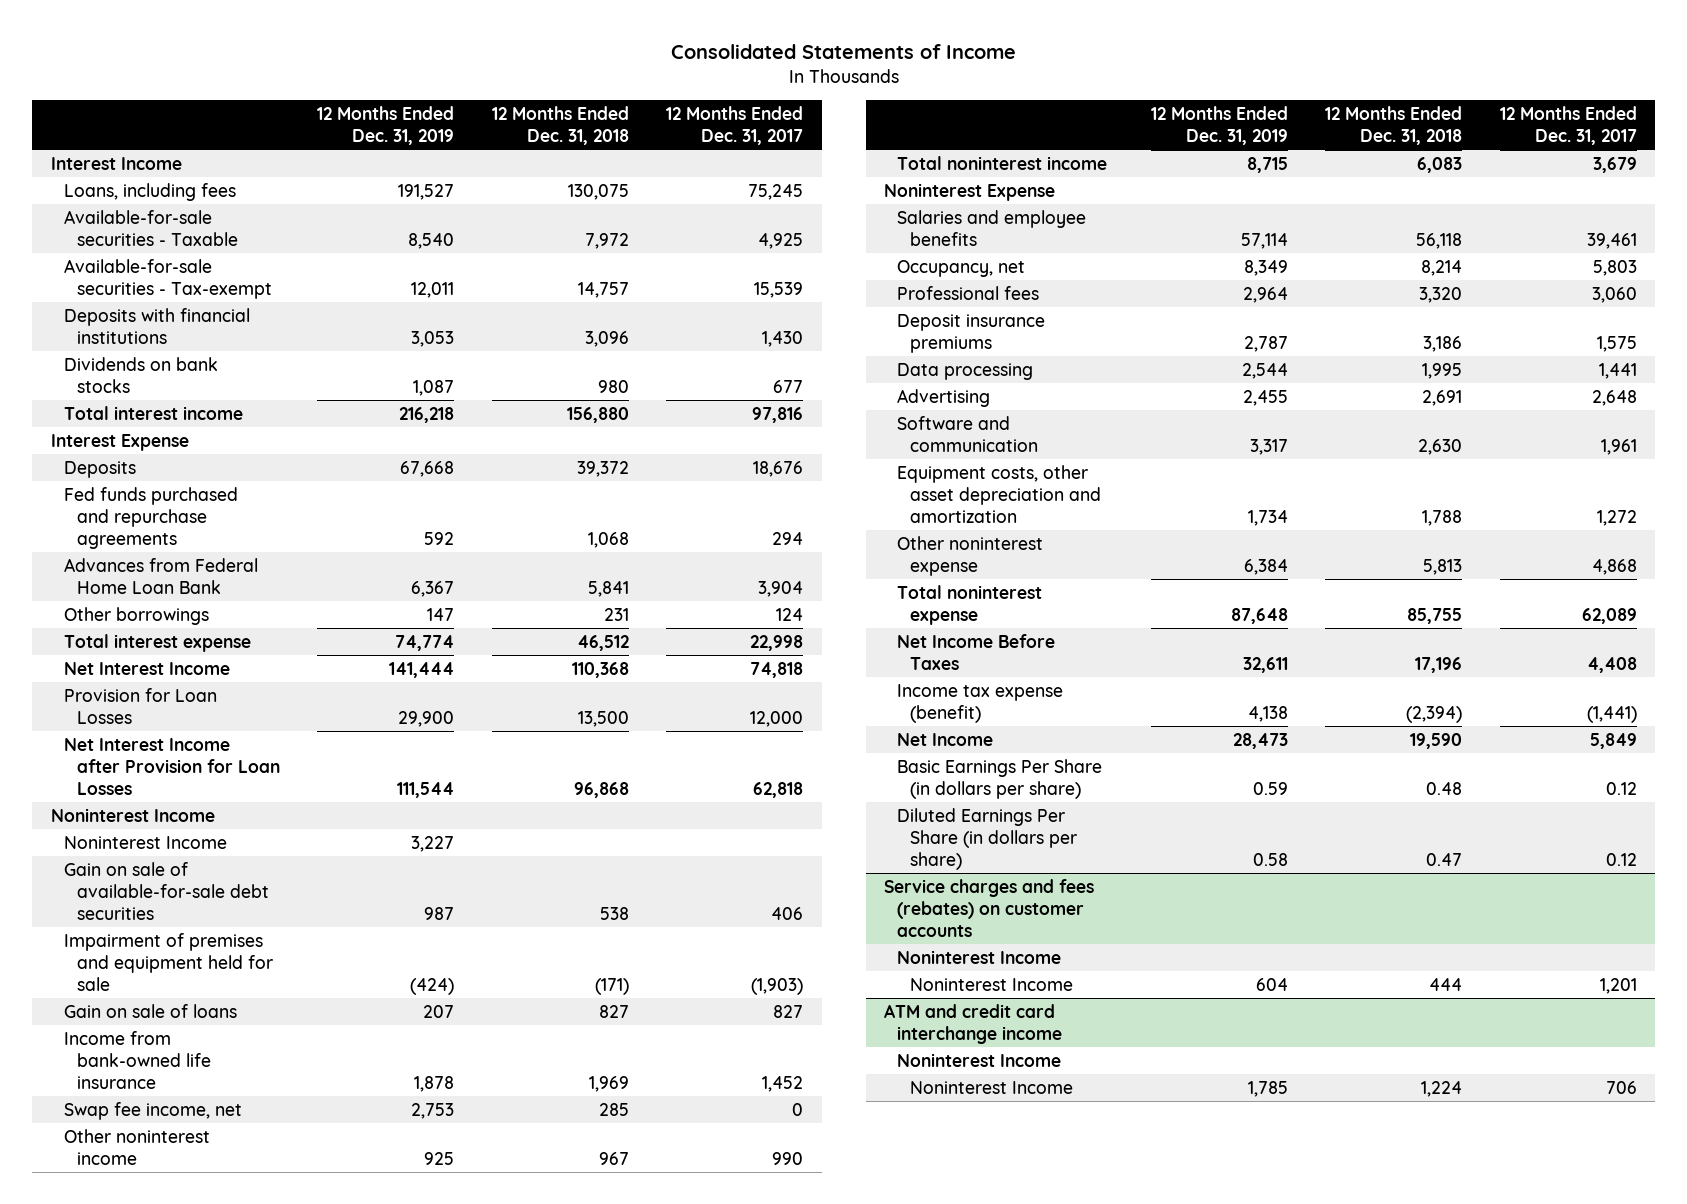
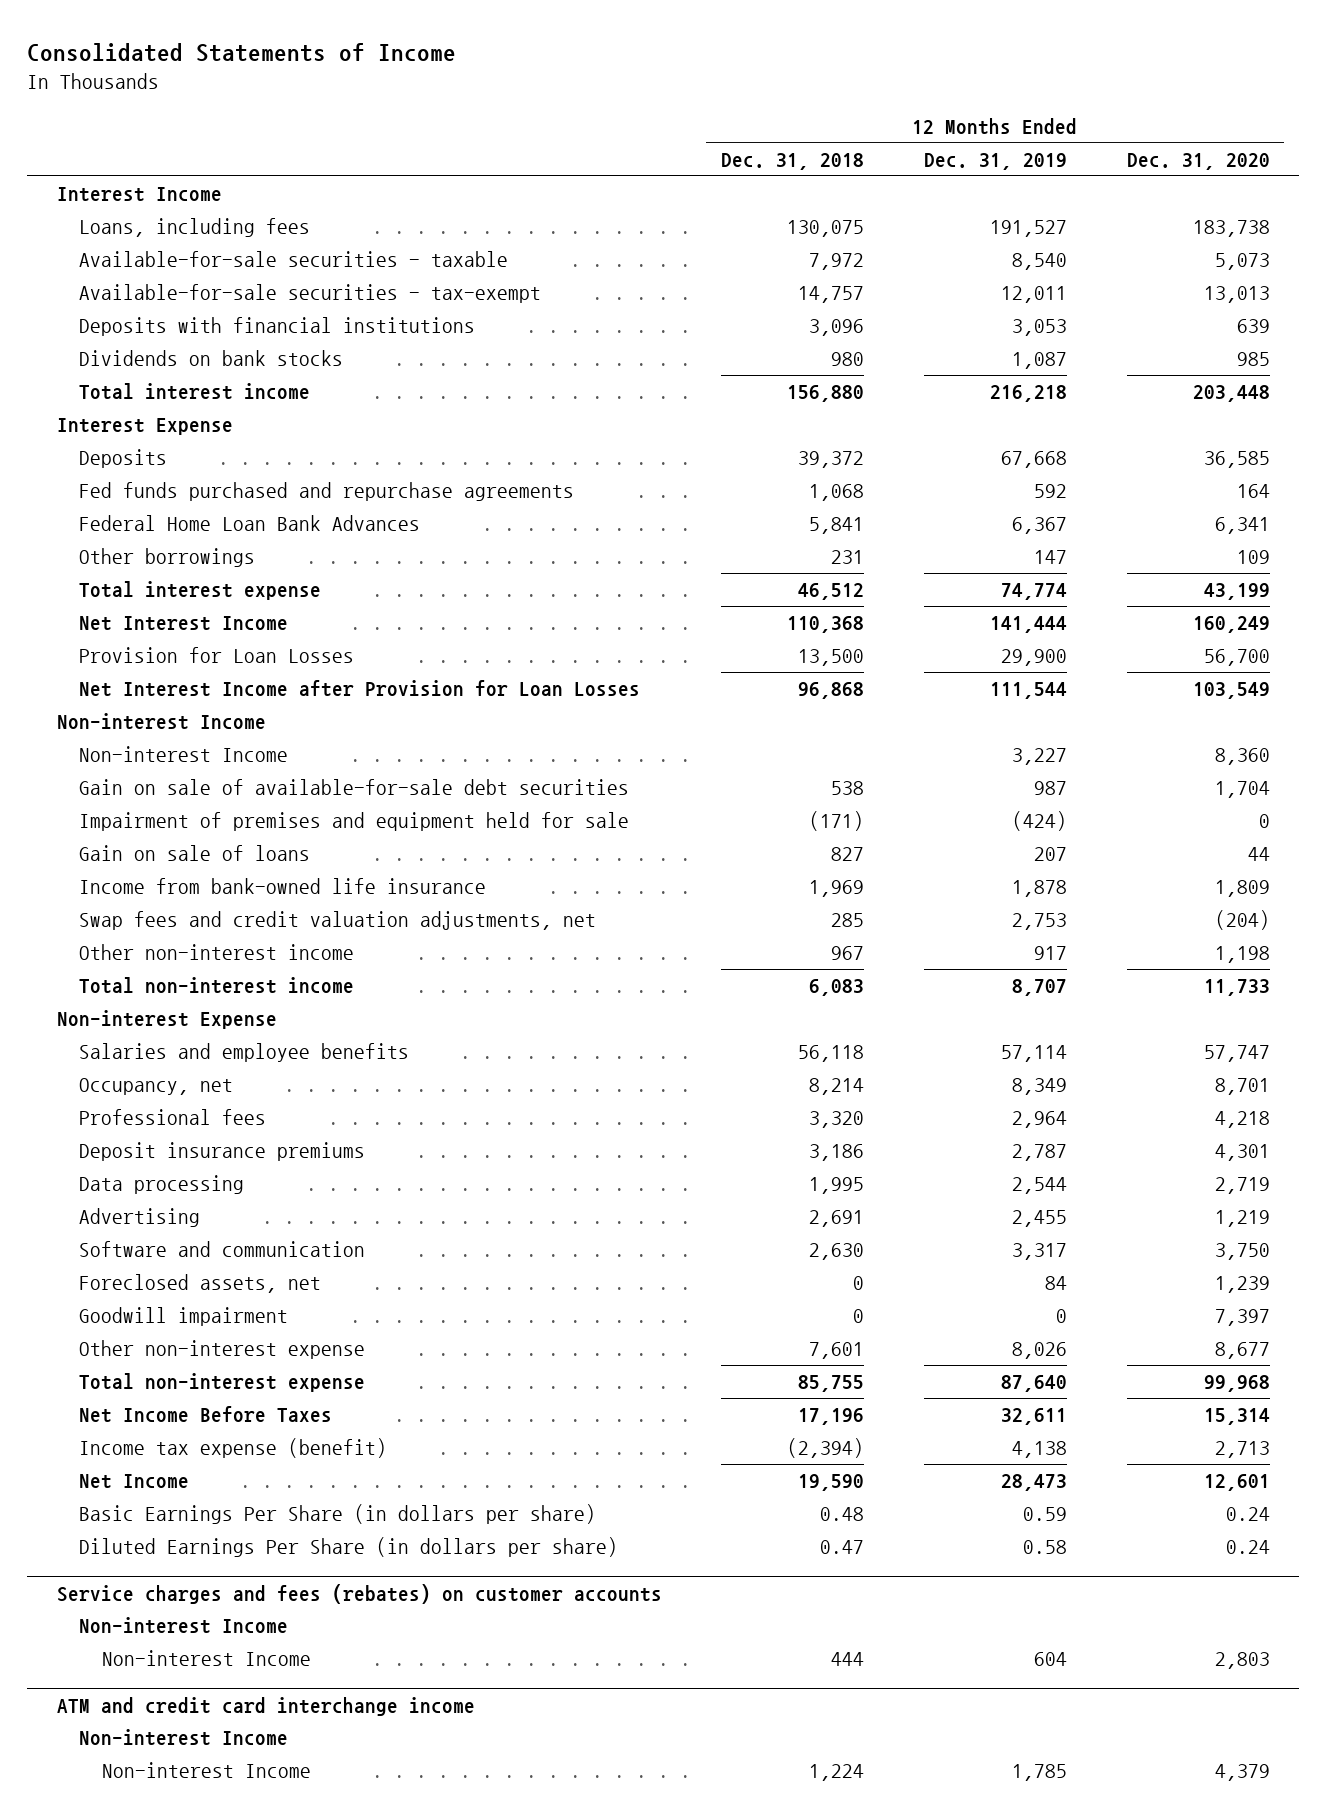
- | 12 Months Ended Dec. 31, 2019 | 12 Months Ended Dec. 31, 2018 | 12 Months Ended Dec. 31, 2017
+ | 12 Months Ended Dec. 31, 2018 | 12 Months Ended Dec. 31, 2019 | 12 Months Ended Dec. 31, 2020
- Available-for-sale securities - Taxable | 8,540 | 7,972 | 4,925
- Available-for-sale securities - Tax-exempt | 12,011 | 14,757 | 15,539
+ Available-for-sale securities - taxable | 7,972 | 8,540 | 5,073
+ Available-for-sale securities - tax-exempt | 14,757 | 12,011 | 13,013
- Advances from Federal Home Loan Bank | 6,367 | 5,841 | 3,904
+ Federal Home Loan Bank Advances | 5,841 | 6,367 | 6,341
- Noninterest Income
- Noninterest Income | 3,227 | |
+ Non-interest Income
+ Non-interest Income | | 3,227 | 8,360
- Swap fee income, net | 2,753 | 285 | 0
- Other noninterest income | 925 | 967 | 990
- Total noninterest income | 8,715 | 6,083 | 3,679
- Noninterest Expense
+ Swap fees and credit valuation adjustments, net | 285 | 2,753 | (204)
+ Other non-interest income | 967 | 917 | 1,198
+ Total non-interest income | 6,083 | 8,707 | 11,733
+ Non-interest Expense
- Equipment costs, other asset depreciation and amortization | 1,734 | 1,788 | 1,272
- Other noninterest expense | 6,384 | 5,813 | 4,868
- Total noninterest expense | 87,648 | 85,755 | 62,089
+ Foreclosed assets, net | 0 | 84 | 1,239
+ Goodwill impairment | 0 | 0 | 7,397
+ Other non-interest expense | 7,601 | 8,026 | 8,677
+ Total non-interest expense | 85,755 | 87,640 | 99,968
@ Service charges and fees (rebates) on customer accounts
- Noninterest Income
- Noninterest Income | 604 | 444 | 1,201
+ Non-interest Income
+ Non-interest Income | 444 | 604 | 2,803
@ ATM and credit card interchange income
- Noninterest Income
- Noninterest Income | 1,785 | 1,224 | 706
+ Non-interest Income
+ Non-interest Income | 1,224 | 1,785 | 4,379

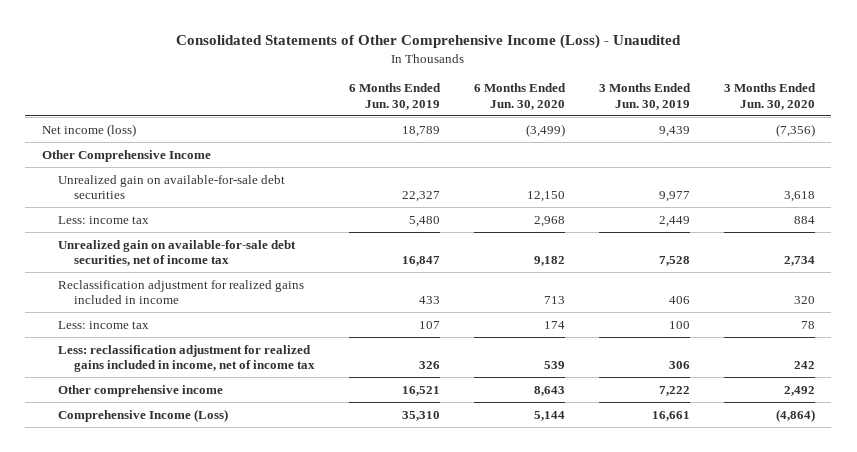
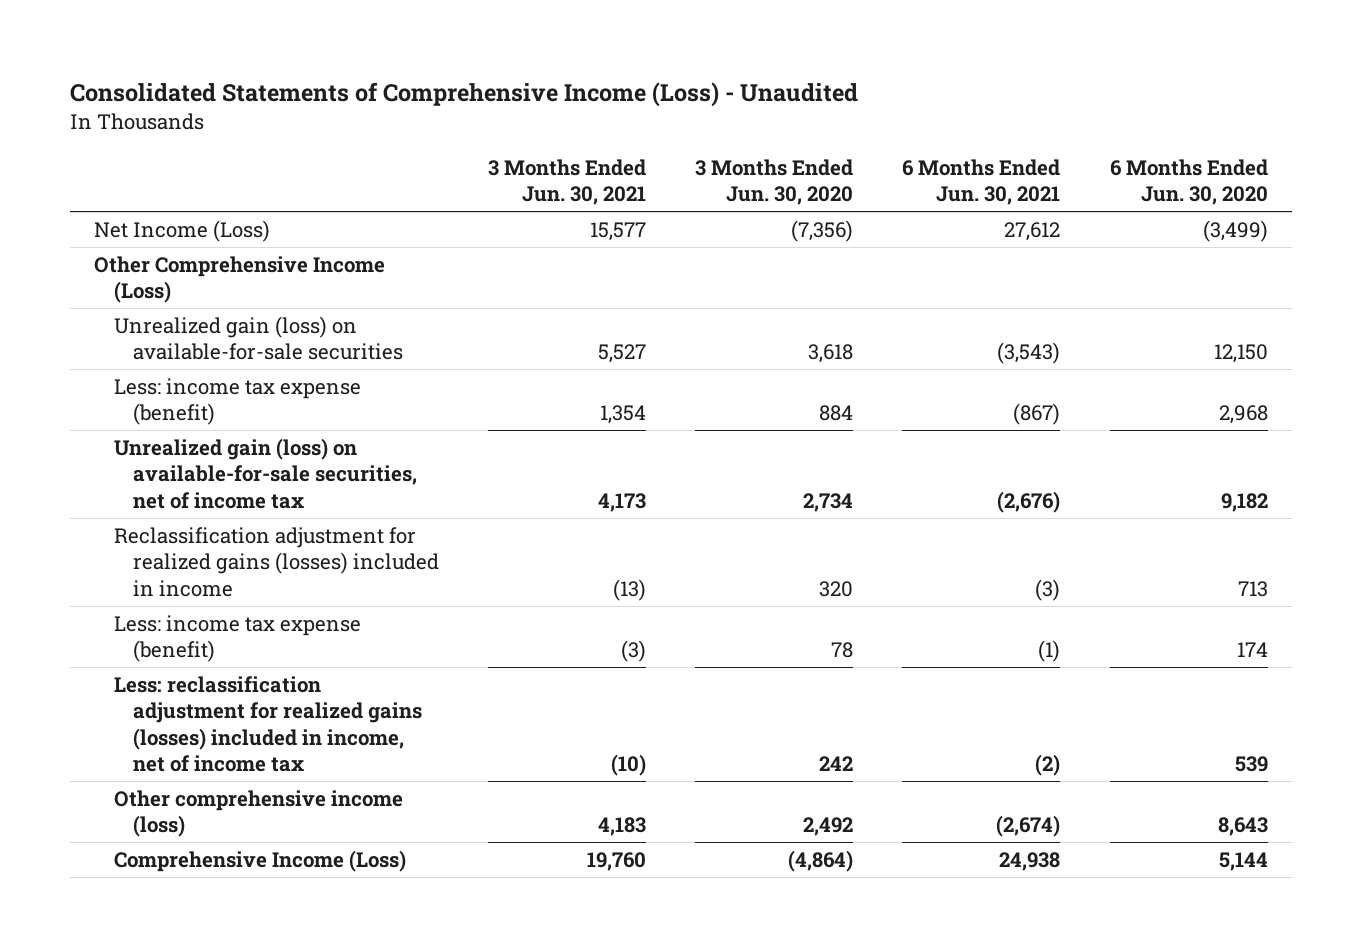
- Consolidated Statements of Other Comprehensive Income (Loss) - Unaudited
+ Consolidated Statements of Comprehensive Income (Loss) - Unaudited
- | 6 Months Ended Jun. 30, 2019 | 6 Months Ended Jun. 30, 2020 | 3 Months Ended Jun. 30, 2019 | 3 Months Ended Jun. 30, 2020
+ | 3 Months Ended Jun. 30, 2021 | 3 Months Ended Jun. 30, 2020 | 6 Months Ended Jun. 30, 2021 | 6 Months Ended Jun. 30, 2020
- Net income (loss) | 18,789 | (3,499) | 9,439 | (7,356)
- Other Comprehensive Income
- Unrealized gain on available-for-sale debt securities | 22,327 | 12,150 | 9,977 | 3,618
- Less: income tax | 5,480 | 2,968 | 2,449 | 884
- Unrealized gain on available-for-sale debt securities, net of income tax | 16,847 | 9,182 | 7,528 | 2,734
- Reclassification adjustment for realized gains included in income | 433 | 713 | 406 | 320
- Less: income tax | 107 | 174 | 100 | 78
- Less: reclassification adjustment for realized gains included in income, net of income tax | 326 | 539 | 306 | 242
- Other comprehensive income | 16,521 | 8,643 | 7,222 | 2,492
+ Net Income (Loss) | 15,577 | (7,356) | 27,612 | (3,499)
+ Other Comprehensive Income (Loss)
+ Unrealized gain (loss) on available-for-sale securities | 5,527 | 3,618 | (3,543) | 12,150
+ Less: income tax expense (benefit) | 1,354 | 884 | (867) | 2,968
+ Unrealized gain (loss) on available-for-sale securities, net of income tax | 4,173 | 2,734 | (2,676) | 9,182
+ Reclassification adjustment for realized gains (losses) included in income | (13) | 320 | (3) | 713
+ Less: income tax expense (benefit) | (3) | 78 | (1) | 174
+ Less: reclassification adjustment for realized gains (losses) included in income, net of income tax | (10) | 242 | (2) | 539
+ Other comprehensive income (loss) | 4,183 | 2,492 | (2,674) | 8,643

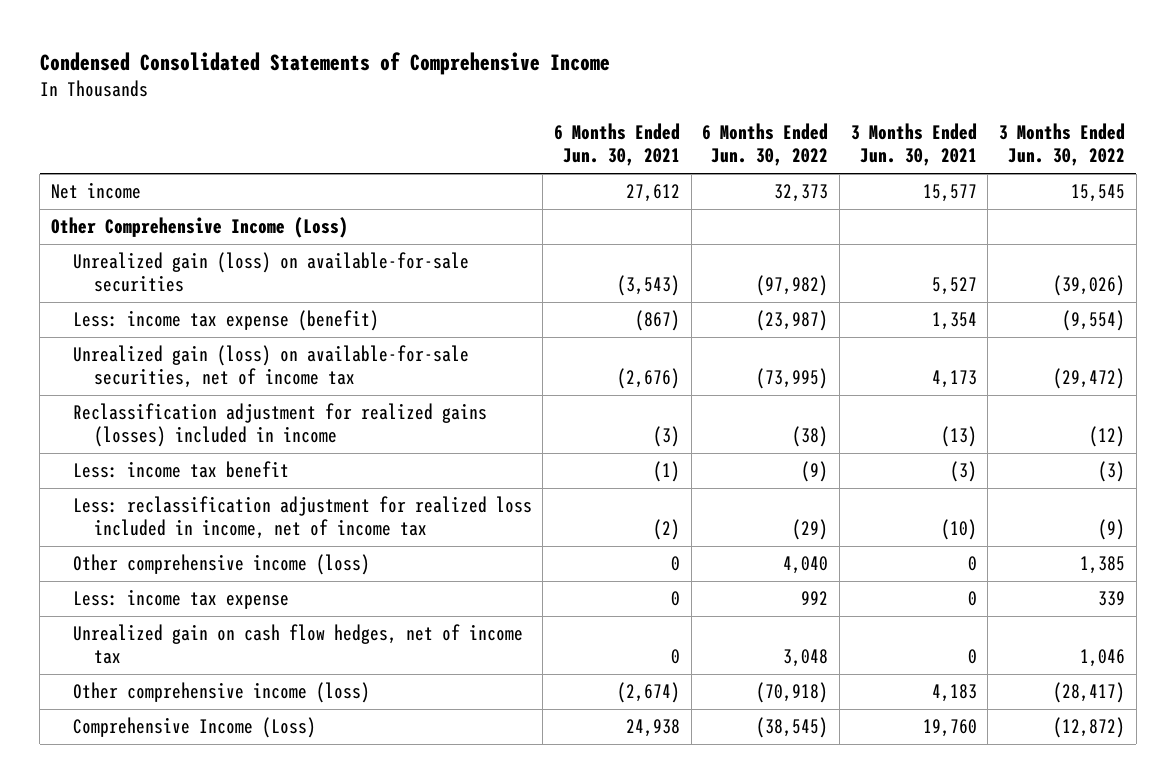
- Consolidated Statements of Comprehensive Income (Loss) - Unaudited
+ Condensed Consolidated Statements of Comprehensive Income
- | 3 Months Ended Jun. 30, 2021 | 3 Months Ended Jun. 30, 2020 | 6 Months Ended Jun. 30, 2021 | 6 Months Ended Jun. 30, 2020
+ | 6 Months Ended Jun. 30, 2021 | 6 Months Ended Jun. 30, 2022 | 3 Months Ended Jun. 30, 2021 | 3 Months Ended Jun. 30, 2022
- Net Income (Loss) | 15,577 | (7,356) | 27,612 | (3,499)
+ Net income | 27,612 | 32,373 | 15,577 | 15,545
- Less: income tax expense (benefit) | (3) | 78 | (1) | 174
- Less: reclassification adjustment for realized gains (losses) included in income, net of income tax | (10) | 242 | (2) | 539
+ Less: income tax benefit | (1) | (9) | (3) | (3)
+ Less: reclassification adjustment for realized loss included in income, net of income tax | (2) | (29) | (10) | (9)
+ Other comprehensive income (loss) | 0 | 4,040 | 0 | 1,385
+ Less: income tax expense | 0 | 992 | 0 | 339
+ Unrealized gain on cash flow hedges, net of income tax | 0 | 3,048 | 0 | 1,046

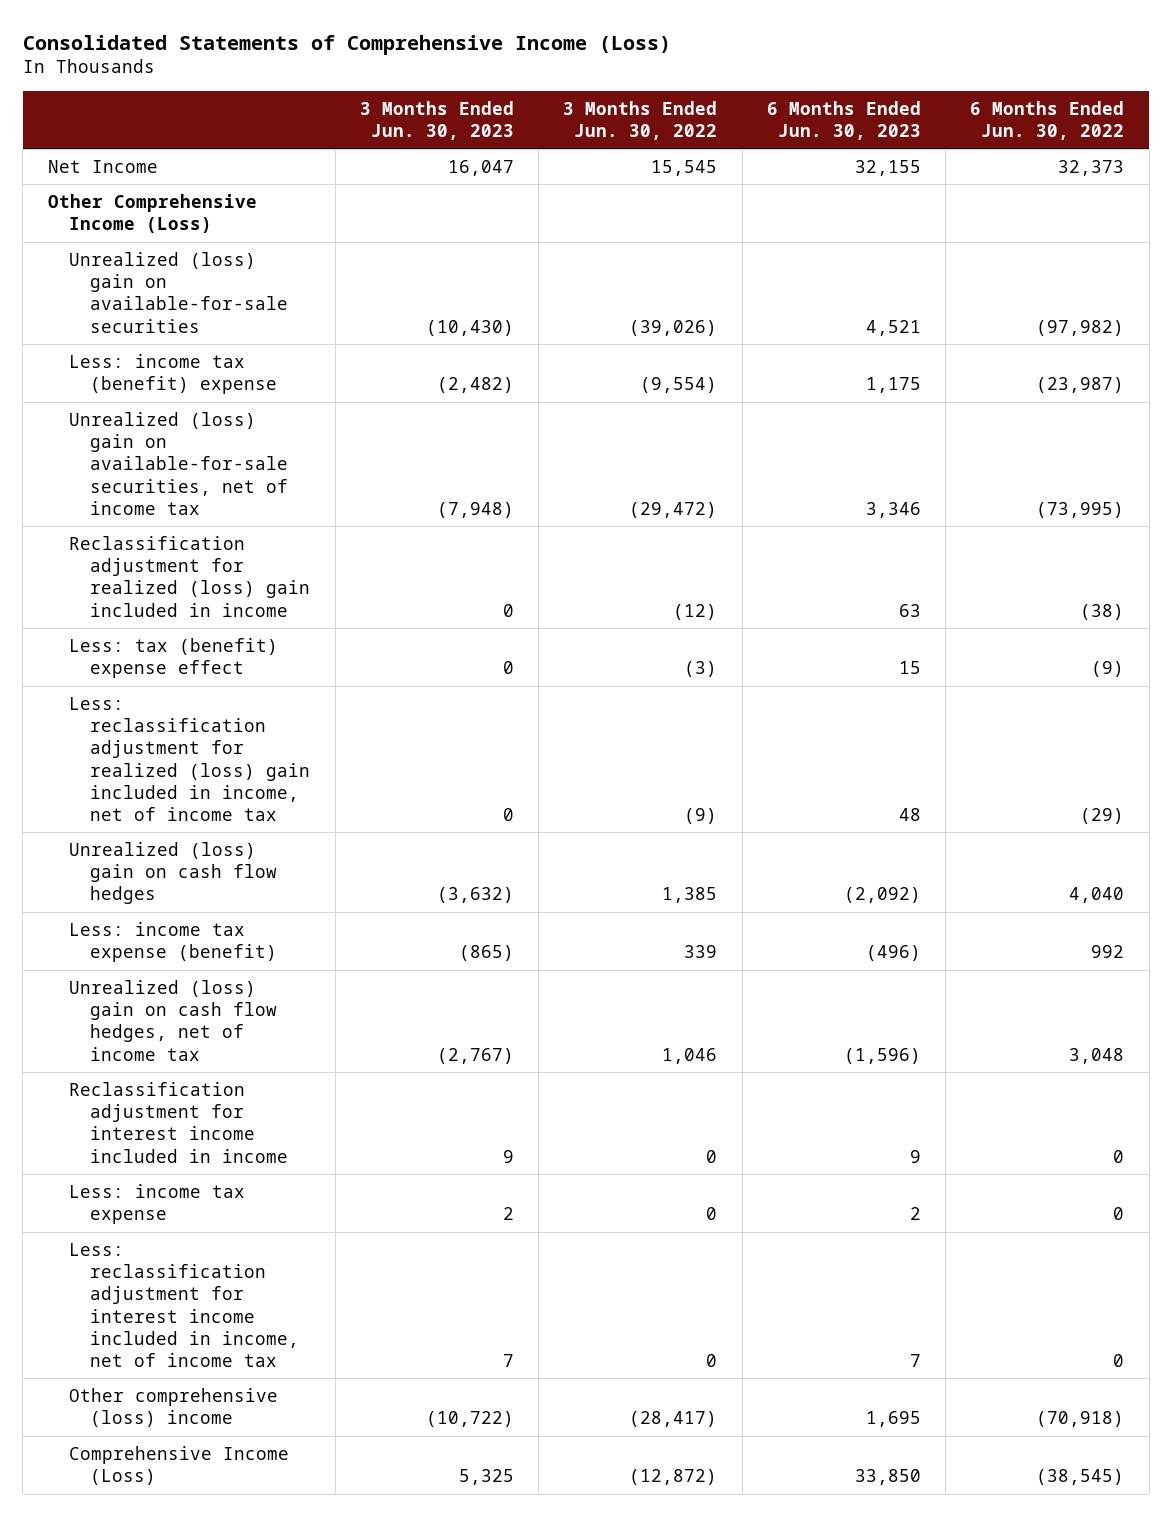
- Condensed Consolidated Statements of Comprehensive Income
+ Consolidated Statements of Comprehensive Income (Loss)
- | 6 Months Ended Jun. 30, 2021 | 6 Months Ended Jun. 30, 2022 | 3 Months Ended Jun. 30, 2021 | 3 Months Ended Jun. 30, 2022
+ | 3 Months Ended Jun. 30, 2023 | 3 Months Ended Jun. 30, 2022 | 6 Months Ended Jun. 30, 2023 | 6 Months Ended Jun. 30, 2022
- Net income | 27,612 | 32,373 | 15,577 | 15,545
+ Net Income | 16,047 | 15,545 | 32,155 | 32,373
- Unrealized gain (loss) on available-for-sale securities | (3,543) | (97,982) | 5,527 | (39,026)
- Less: income tax expense (benefit) | (867) | (23,987) | 1,354 | (9,554)
- Unrealized gain (loss) on available-for-sale securities, net of income tax | (2,676) | (73,995) | 4,173 | (29,472)
- Reclassification adjustment for realized gains (losses) included in income | (3) | (38) | (13) | (12)
- Less: income tax benefit | (1) | (9) | (3) | (3)
- Less: reclassification adjustment for realized loss included in income, net of income tax | (2) | (29) | (10) | (9)
- Other comprehensive income (loss) | 0 | 4,040 | 0 | 1,385
- Less: income tax expense | 0 | 992 | 0 | 339
- Unrealized gain on cash flow hedges, net of income tax | 0 | 3,048 | 0 | 1,046
- Other comprehensive income (loss) | (2,674) | (70,918) | 4,183 | (28,417)
+ Unrealized (loss) gain on available-for-sale securities | (10,430) | (39,026) | 4,521 | (97,982)
+ Less: income tax (benefit) expense | (2,482) | (9,554) | 1,175 | (23,987)
+ Unrealized (loss) gain on available-for-sale securities, net of income tax | (7,948) | (29,472) | 3,346 | (73,995)
+ Reclassification adjustment for realized (loss) gain included in income | 0 | (12) | 63 | (38)
+ Less: tax (benefit) expense effect | 0 | (3) | 15 | (9)
+ Less: reclassification adjustment for realized (loss) gain included in income, net of income tax | 0 | (9) | 48 | (29)
+ Unrealized (loss) gain on cash flow hedges | (3,632) | 1,385 | (2,092) | 4,040
+ Less: income tax expense (benefit) | (865) | 339 | (496) | 992
+ Unrealized (loss) gain on cash flow hedges, net of income tax | (2,767) | 1,046 | (1,596) | 3,048
+ Reclassification adjustment for interest income included in income | 9 | 0 | 9 | 0
+ Less: income tax expense | 2 | 0 | 2 | 0
+ Less: reclassification adjustment for interest income included in income, net of income tax | 7 | 0 | 7 | 0
+ Other comprehensive (loss) income | (10,722) | (28,417) | 1,695 | (70,918)

